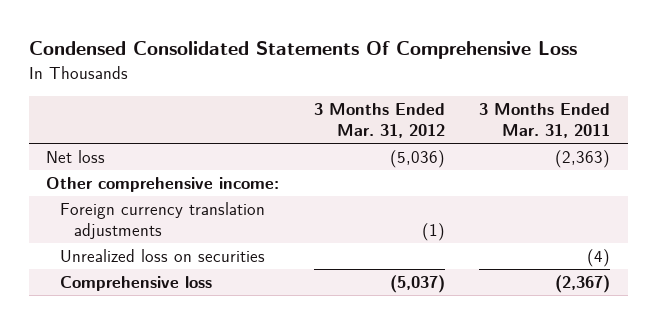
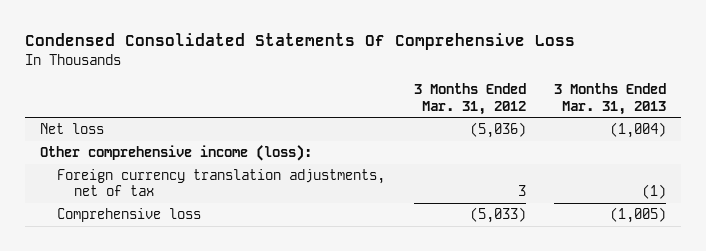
- | 3 Months Ended Mar. 31, 2012 | 3 Months Ended Mar. 31, 2011
+ | 3 Months Ended Mar. 31, 2012 | 3 Months Ended Mar. 31, 2013
- Other comprehensive income:
- Foreign currency translation adjustments | (1) |
- Unrealized loss on securities | | (4)
- Comprehensive loss | (5,037) | (2,367)
+ Other comprehensive income (loss):
+ Foreign currency translation adjustments, net of tax | 3 | (1)
+ Comprehensive loss | (5,033) | (1,005)

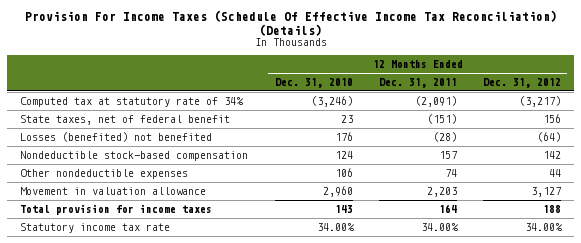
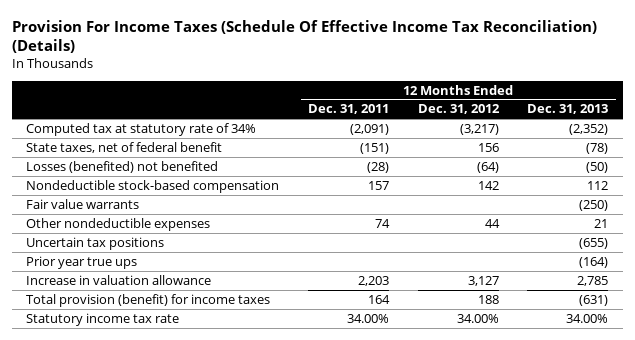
- | 12 Months Ended Dec. 31, 2010 | 12 Months Ended Dec. 31, 2011 | 12 Months Ended Dec. 31, 2012
+ | 12 Months Ended Dec. 31, 2011 | 12 Months Ended Dec. 31, 2012 | 12 Months Ended Dec. 31, 2013
+ Fair value warrants | | | (250)
- Movement in valuation allowance | 2,960 | 2,203 | 3,127
- Total provision for income taxes | 143 | 164 | 188
+ Uncertain tax positions | | | (655)
+ Prior year true ups | | | (164)
+ Increase in valuation allowance | 2,203 | 3,127 | 2,785
+ Total provision (benefit) for income taxes | 164 | 188 | (631)

